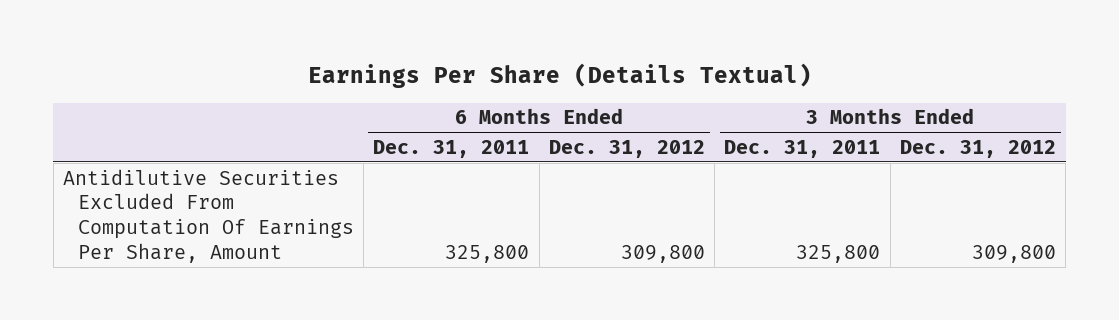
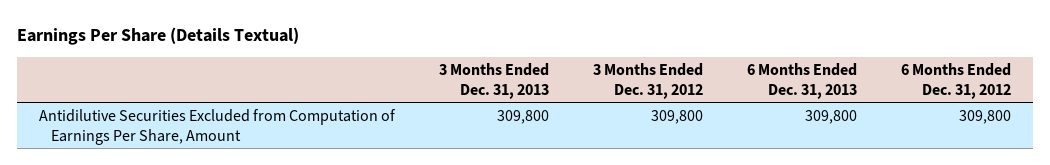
- | 6 Months Ended Dec. 31, 2011 | 6 Months Ended Dec. 31, 2012 | 3 Months Ended Dec. 31, 2011 | 3 Months Ended Dec. 31, 2012
+ | 3 Months Ended Dec. 31, 2013 | 3 Months Ended Dec. 31, 2012 | 6 Months Ended Dec. 31, 2013 | 6 Months Ended Dec. 31, 2012
- Antidilutive Securities Excluded From Computation Of Earnings Per Share, Amount | 325,800 | 309,800 | 325,800 | 309,800
+ Antidilutive Securities Excluded from Computation of Earnings Per Share, Amount | 309,800 | 309,800 | 309,800 | 309,800

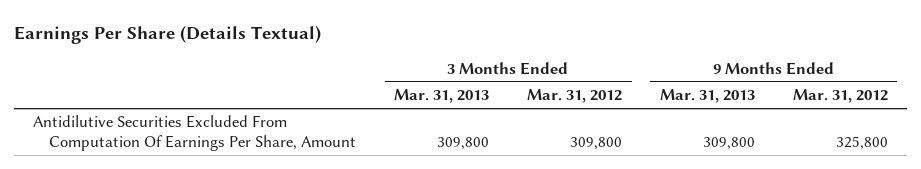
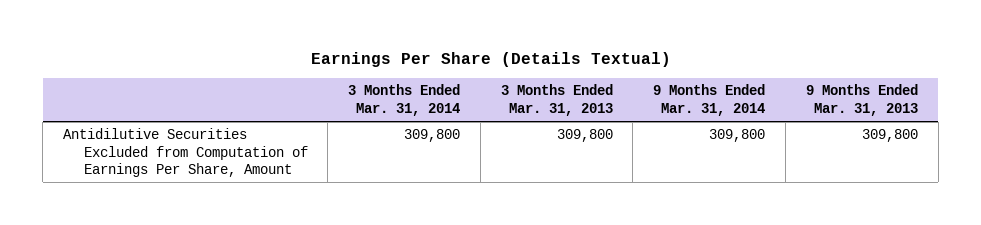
- | 3 Months Ended Mar. 31, 2013 | 3 Months Ended Mar. 31, 2012 | 9 Months Ended Mar. 31, 2013 | 9 Months Ended Mar. 31, 2012
+ | 3 Months Ended Mar. 31, 2014 | 3 Months Ended Mar. 31, 2013 | 9 Months Ended Mar. 31, 2014 | 9 Months Ended Mar. 31, 2013
- Antidilutive Securities Excluded From Computation Of Earnings Per Share, Amount | 309,800 | 309,800 | 309,800 | 325,800
+ Antidilutive Securities Excluded from Computation of Earnings Per Share, Amount | 309,800 | 309,800 | 309,800 | 309,800

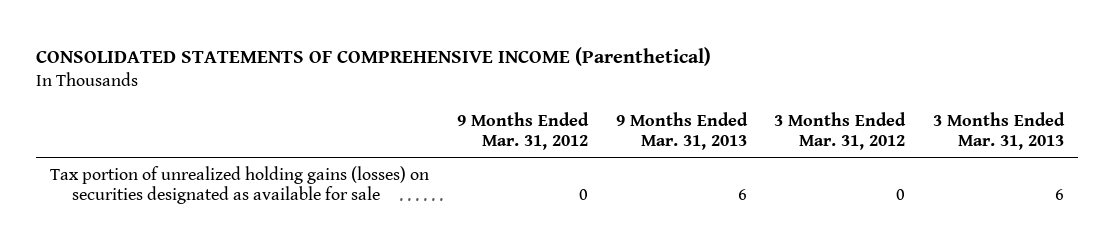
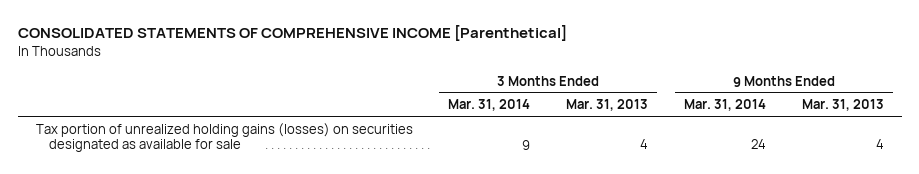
- CONSOLIDATED STATEMENTS OF COMPREHENSIVE INCOME (Parenthetical)
+ CONSOLIDATED STATEMENTS OF COMPREHENSIVE INCOME [Parenthetical]
- | 9 Months Ended Mar. 31, 2012 | 9 Months Ended Mar. 31, 2013 | 3 Months Ended Mar. 31, 2012 | 3 Months Ended Mar. 31, 2013
+ | 3 Months Ended Mar. 31, 2014 | 3 Months Ended Mar. 31, 2013 | 9 Months Ended Mar. 31, 2014 | 9 Months Ended Mar. 31, 2013
- Tax portion of unrealized holding gains (losses) on securities designated as available for sale | 0 | 6 | 0 | 6
+ Tax portion of unrealized holding gains (losses) on securities designated as available for sale | 9 | 4 | 24 | 4

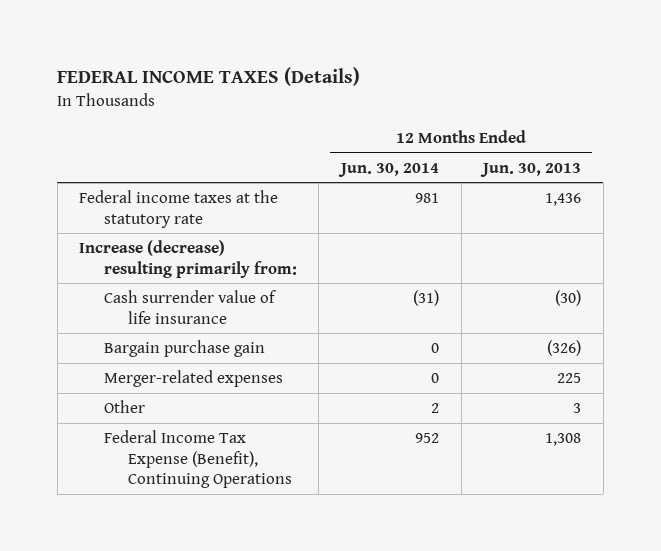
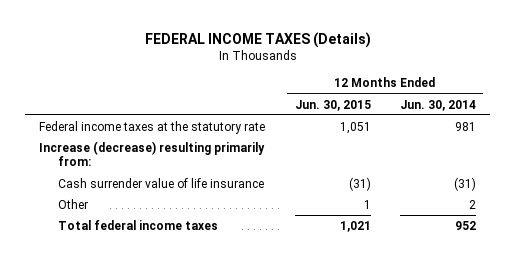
- | 12 Months Ended Jun. 30, 2014 | 12 Months Ended Jun. 30, 2013
+ | 12 Months Ended Jun. 30, 2015 | 12 Months Ended Jun. 30, 2014
- Bargain purchase gain | 0 | (326)
- Merger-related expenses | 0 | 225
- Federal Income Tax Expense (Benefit), Continuing Operations | 952 | 1,308
+ Total federal income taxes | 1,021 | 952

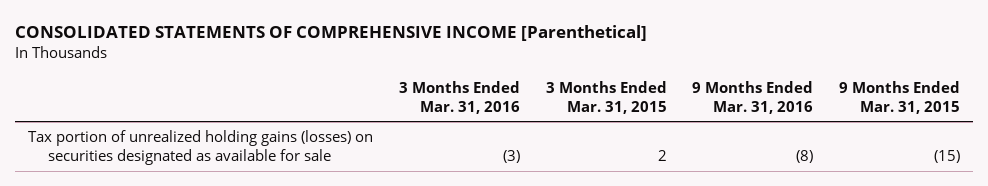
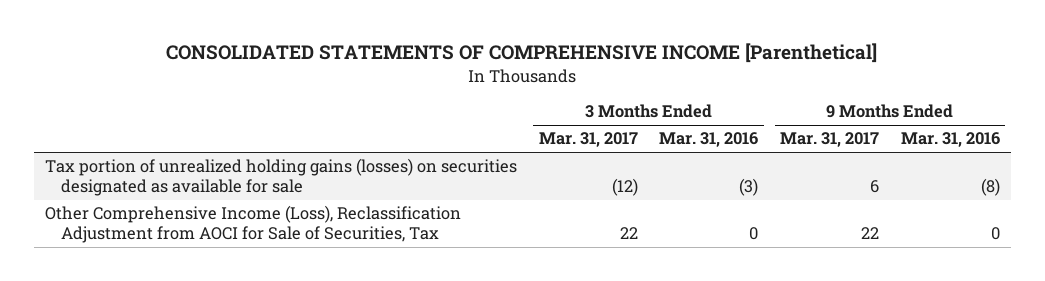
- | 3 Months Ended Mar. 31, 2016 | 3 Months Ended Mar. 31, 2015 | 9 Months Ended Mar. 31, 2016 | 9 Months Ended Mar. 31, 2015
+ | 3 Months Ended Mar. 31, 2017 | 3 Months Ended Mar. 31, 2016 | 9 Months Ended Mar. 31, 2017 | 9 Months Ended Mar. 31, 2016
+ Other Comprehensive Income (Loss), Reclassification Adjustment from AOCI for Sale of Securities, Tax | 22 | 0 | 22 | 0

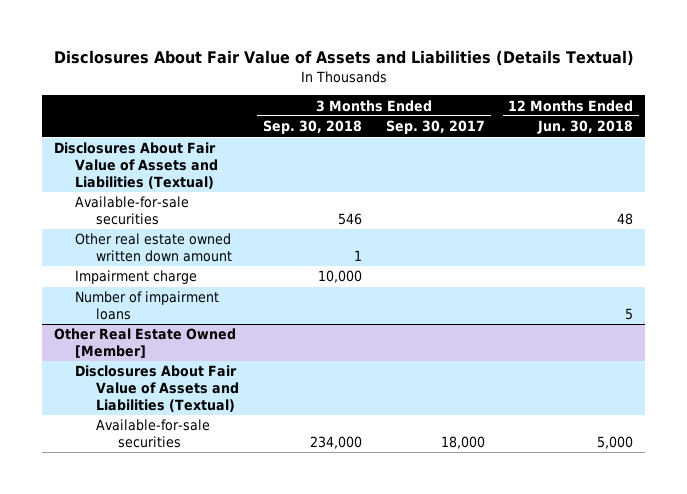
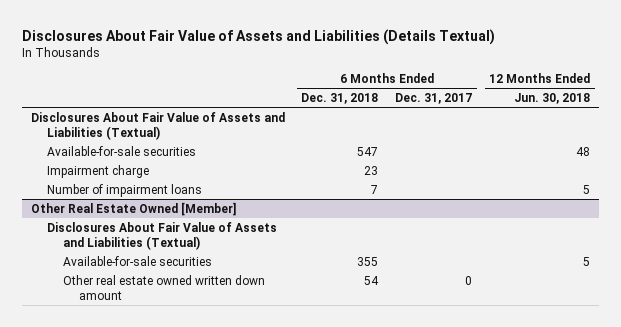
- | 3 Months Ended Sep. 30, 2018 | 3 Months Ended Sep. 30, 2017 | 12 Months Ended Jun. 30, 2018
+ | 6 Months Ended Dec. 31, 2018 | 6 Months Ended Dec. 31, 2017 | 12 Months Ended Jun. 30, 2018
- Other real estate owned written down amount | 1 | |
@ Other Real Estate Owned [Member]
- Available-for-sale securities | 234,000 | 18,000 | 5,000
+ Available-for-sale securities | 355 | | 5
+ Other real estate owned written down amount | 54 | 0 |

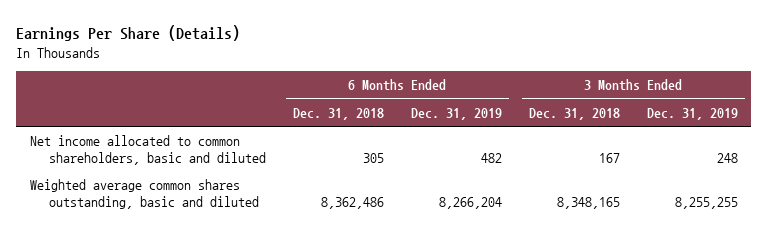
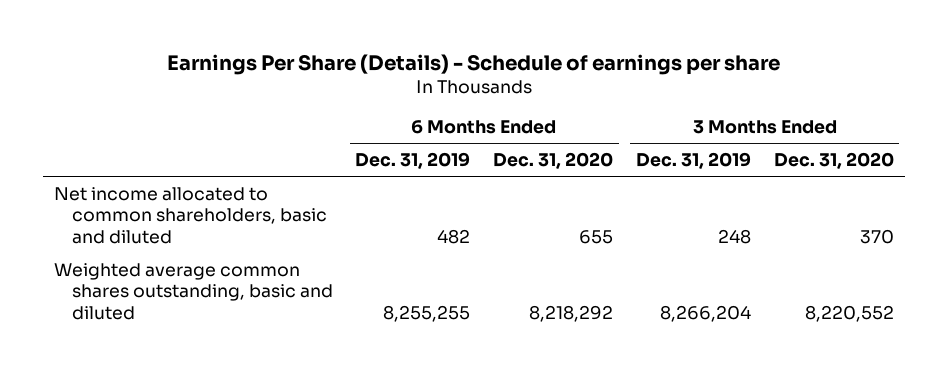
- Earnings Per Share (Details)
+ Earnings Per Share (Details) - Schedule of earnings per share
- | 6 Months Ended Dec. 31, 2018 | 6 Months Ended Dec. 31, 2019 | 3 Months Ended Dec. 31, 2018 | 3 Months Ended Dec. 31, 2019
+ | 6 Months Ended Dec. 31, 2019 | 6 Months Ended Dec. 31, 2020 | 3 Months Ended Dec. 31, 2019 | 3 Months Ended Dec. 31, 2020
- Weighted average common shares outstanding, basic and diluted | 8,362,486 | 8,266,204 | 8,348,165 | 8,255,255
+ Weighted average common shares outstanding, basic and diluted | 8,255,255 | 8,218,292 | 8,266,204 | 8,220,552

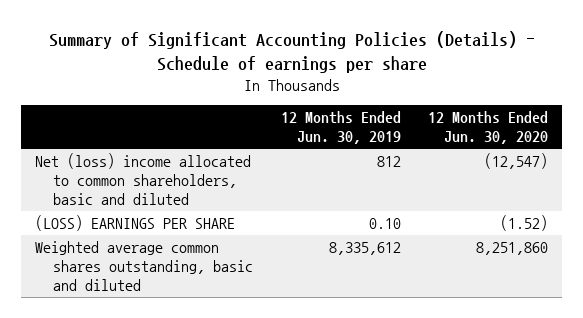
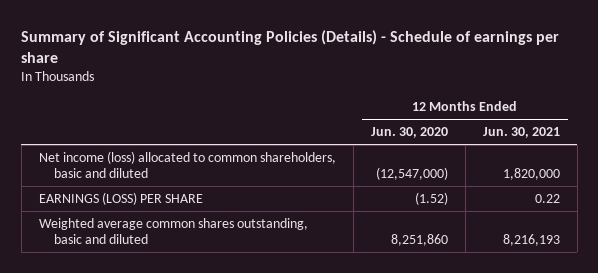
- | 12 Months Ended Jun. 30, 2019 | 12 Months Ended Jun. 30, 2020
+ | 12 Months Ended Jun. 30, 2020 | 12 Months Ended Jun. 30, 2021
- Net (loss) income allocated to common shareholders, basic and diluted | 812 | (12,547)
- (LOSS) EARNINGS PER SHARE | 0.10 | (1.52)
+ Net income (loss) allocated to common shareholders, basic and diluted | (12,547,000) | 1,820,000
+ EARNINGS (LOSS) PER SHARE | (1.52) | 0.22

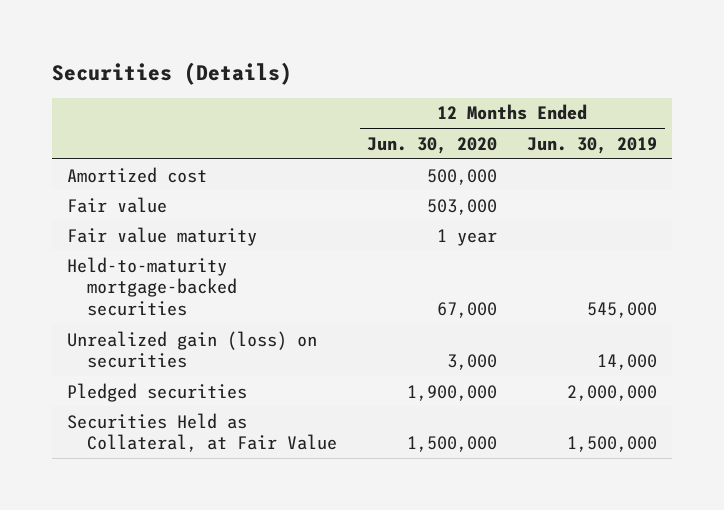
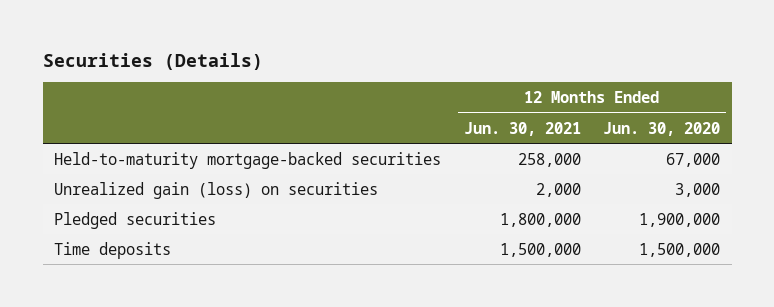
- | 12 Months Ended Jun. 30, 2020 | 12 Months Ended Jun. 30, 2019
+ | 12 Months Ended Jun. 30, 2021 | 12 Months Ended Jun. 30, 2020
- Amortized cost | 500,000 |
- Fair value | 503,000 |
- Fair value maturity | 1 year |
- Securities Held as Collateral, at Fair Value | 1,500,000 | 1,500,000
+ Time deposits | 1,500,000 | 1,500,000

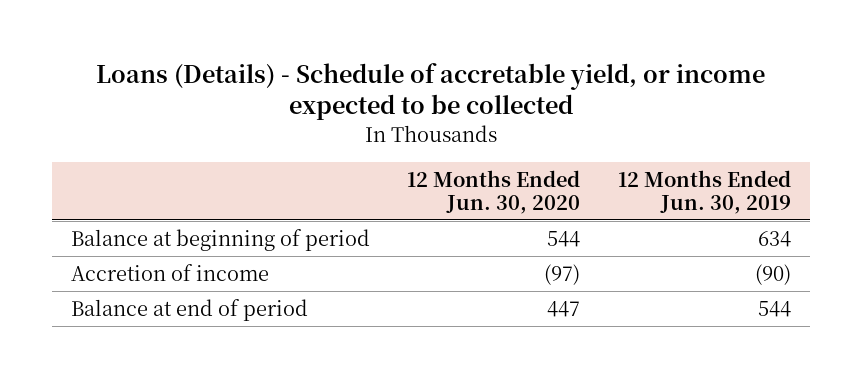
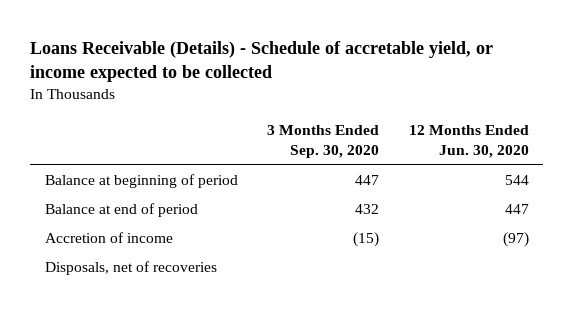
- Loans (Details) - Schedule of accretable yield, or income expected to be collected
+ Loans Receivable (Details) - Schedule of accretable yield, or income expected to be collected
- | 12 Months Ended Jun. 30, 2020 | 12 Months Ended Jun. 30, 2019
+ | 3 Months Ended Sep. 30, 2020 | 12 Months Ended Jun. 30, 2020
moved down: Accretion of income | (15) | (97)
+ Disposals, net of recoveries

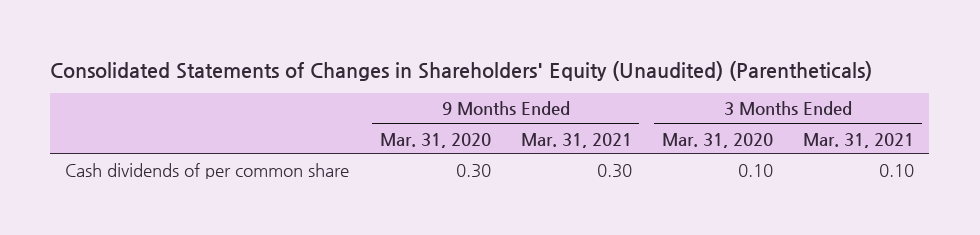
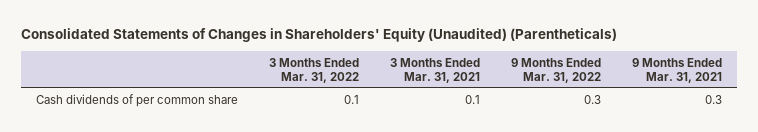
- | 9 Months Ended Mar. 31, 2020 | 9 Months Ended Mar. 31, 2021 | 3 Months Ended Mar. 31, 2020 | 3 Months Ended Mar. 31, 2021
+ | 3 Months Ended Mar. 31, 2022 | 3 Months Ended Mar. 31, 2021 | 9 Months Ended Mar. 31, 2022 | 9 Months Ended Mar. 31, 2021
- Cash dividends of per common share | 0.30 | 0.30 | 0.10 | 0.10
+ Cash dividends of per common share | 0.1 | 0.1 | 0.3 | 0.3

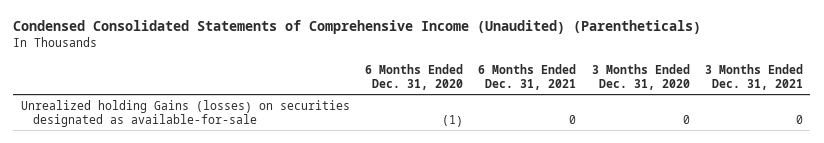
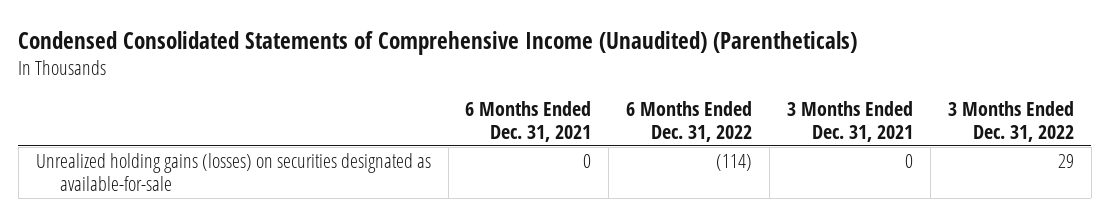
- | 6 Months Ended Dec. 31, 2020 | 6 Months Ended Dec. 31, 2021 | 3 Months Ended Dec. 31, 2020 | 3 Months Ended Dec. 31, 2021
+ | 6 Months Ended Dec. 31, 2021 | 6 Months Ended Dec. 31, 2022 | 3 Months Ended Dec. 31, 2021 | 3 Months Ended Dec. 31, 2022
- Unrealized holding Gains (losses) on securities designated as available-for-sale | (1) | 0 | 0 | 0
+ Unrealized holding gains (losses) on securities designated as available-for-sale | 0 | (114) | 0 | 29

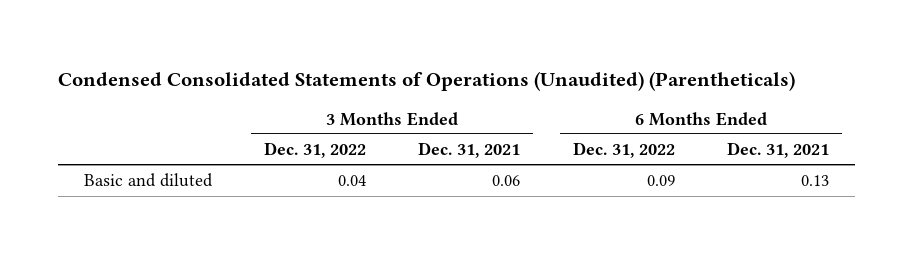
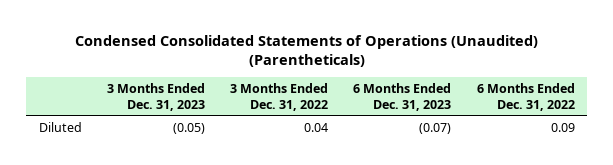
- | 3 Months Ended Dec. 31, 2022 | 3 Months Ended Dec. 31, 2021 | 6 Months Ended Dec. 31, 2022 | 6 Months Ended Dec. 31, 2021
+ | 3 Months Ended Dec. 31, 2023 | 3 Months Ended Dec. 31, 2022 | 6 Months Ended Dec. 31, 2023 | 6 Months Ended Dec. 31, 2022
- Basic and diluted | 0.04 | 0.06 | 0.09 | 0.13
+ Diluted | (0.05) | 0.04 | (0.07) | 0.09

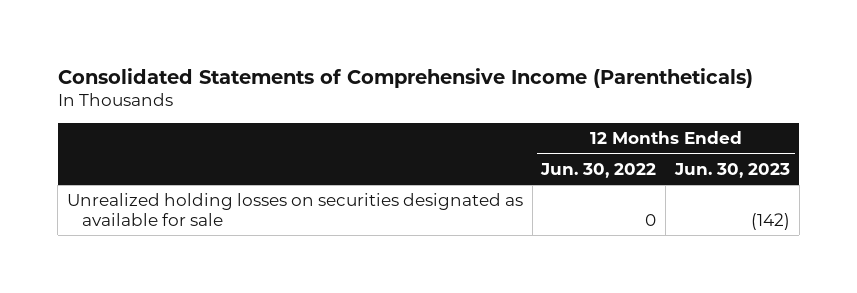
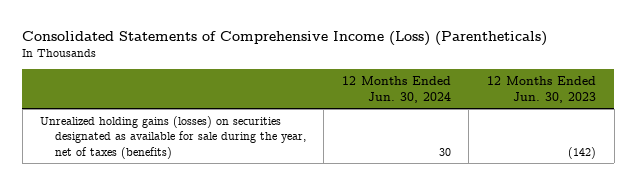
- Consolidated Statements of Comprehensive Income (Parentheticals)
+ Consolidated Statements of Comprehensive Income (Loss) (Parentheticals)
- | 12 Months Ended Jun. 30, 2022 | 12 Months Ended Jun. 30, 2023
+ | 12 Months Ended Jun. 30, 2024 | 12 Months Ended Jun. 30, 2023
- Unrealized holding losses on securities designated as available for sale | 0 | (142)
+ Unrealized holding gains (losses) on securities designated as available for sale during the year, net of taxes (benefits) | 30 | (142)

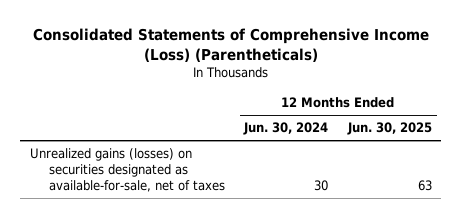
- | 12 Months Ended Jun. 30, 2024 | 12 Months Ended Jun. 30, 2023
+ | 12 Months Ended Jun. 30, 2024 | 12 Months Ended Jun. 30, 2025
- Unrealized holding gains (losses) on securities designated as available for sale during the year, net of taxes (benefits) | 30 | (142)
+ Unrealized gains (losses) on securities designated as available-for-sale, net of taxes | 30 | 63

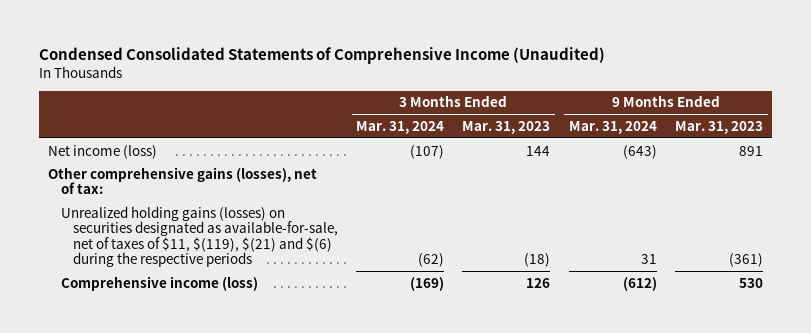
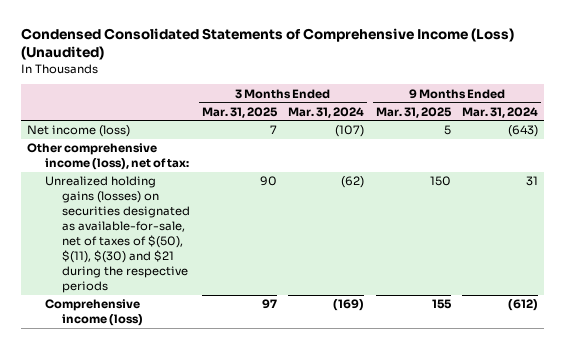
- Condensed Consolidated Statements of Comprehensive Income (Unaudited)
+ Condensed Consolidated Statements of Comprehensive Income (Loss) (Unaudited)
- | 3 Months Ended Mar. 31, 2024 | 3 Months Ended Mar. 31, 2023 | 9 Months Ended Mar. 31, 2024 | 9 Months Ended Mar. 31, 2023
+ | 3 Months Ended Mar. 31, 2025 | 3 Months Ended Mar. 31, 2024 | 9 Months Ended Mar. 31, 2025 | 9 Months Ended Mar. 31, 2024
- Other comprehensive gains (losses), net of tax:
- Unrealized holding gains (losses) on securities designated as available-for-sale, net of taxes of $11, $(119), $(21) and $(6) during the respective periods | (62) | (18) | 31 | (361)
+ Other comprehensive income (loss), net of tax:
+ Unrealized holding gains (losses) on securities designated as available-for-sale, net of taxes of $(50), $(11), $(30) and $21 during the respective periods | 90 | (62) | 150 | 31

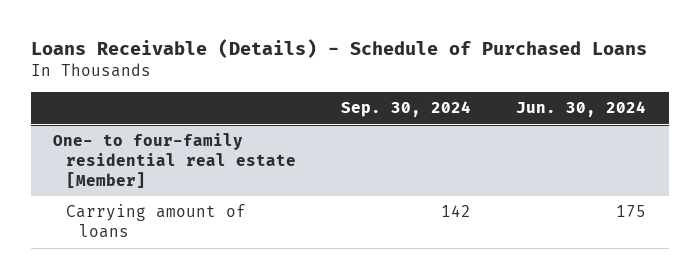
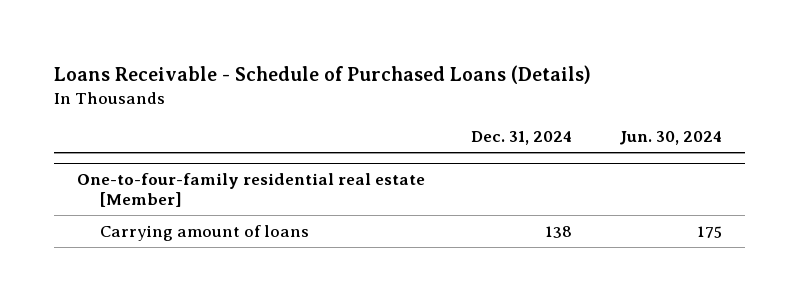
- Loans Receivable (Details) - Schedule of Purchased Loans
+ Loans Receivable - Schedule of Purchased Loans (Details)
- | Sep. 30, 2024 | Jun. 30, 2024
+ | Dec. 31, 2024 | Jun. 30, 2024
- One- to four-family residential real estate [Member]
+ One-to-four-family residential real estate [Member]

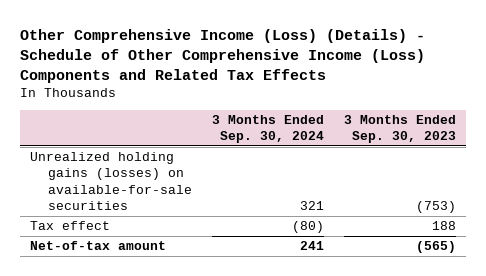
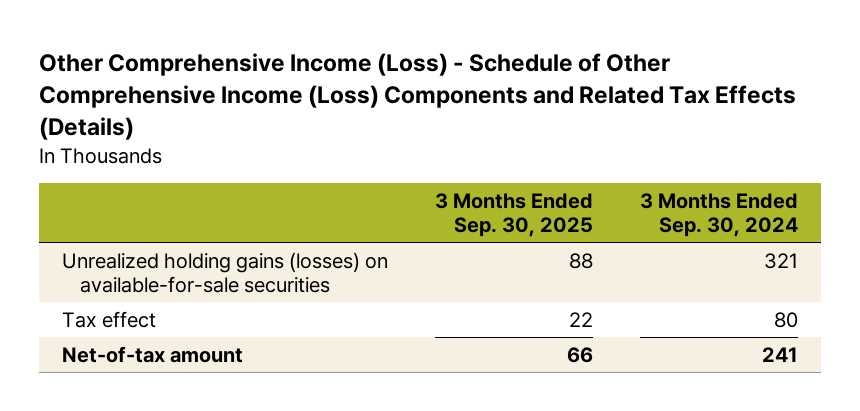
- Other Comprehensive Income (Loss) (Details) - Schedule of Other Comprehensive Income (Loss) Components and Related Tax Effects
+ Other Comprehensive Income (Loss) - Schedule of Other Comprehensive Income (Loss) Components and Related Tax Effects (Details)
- | 3 Months Ended Sep. 30, 2024 | 3 Months Ended Sep. 30, 2023
+ | 3 Months Ended Sep. 30, 2025 | 3 Months Ended Sep. 30, 2024
- Tax effect | (80) | 188
+ Tax effect | 22 | 80

